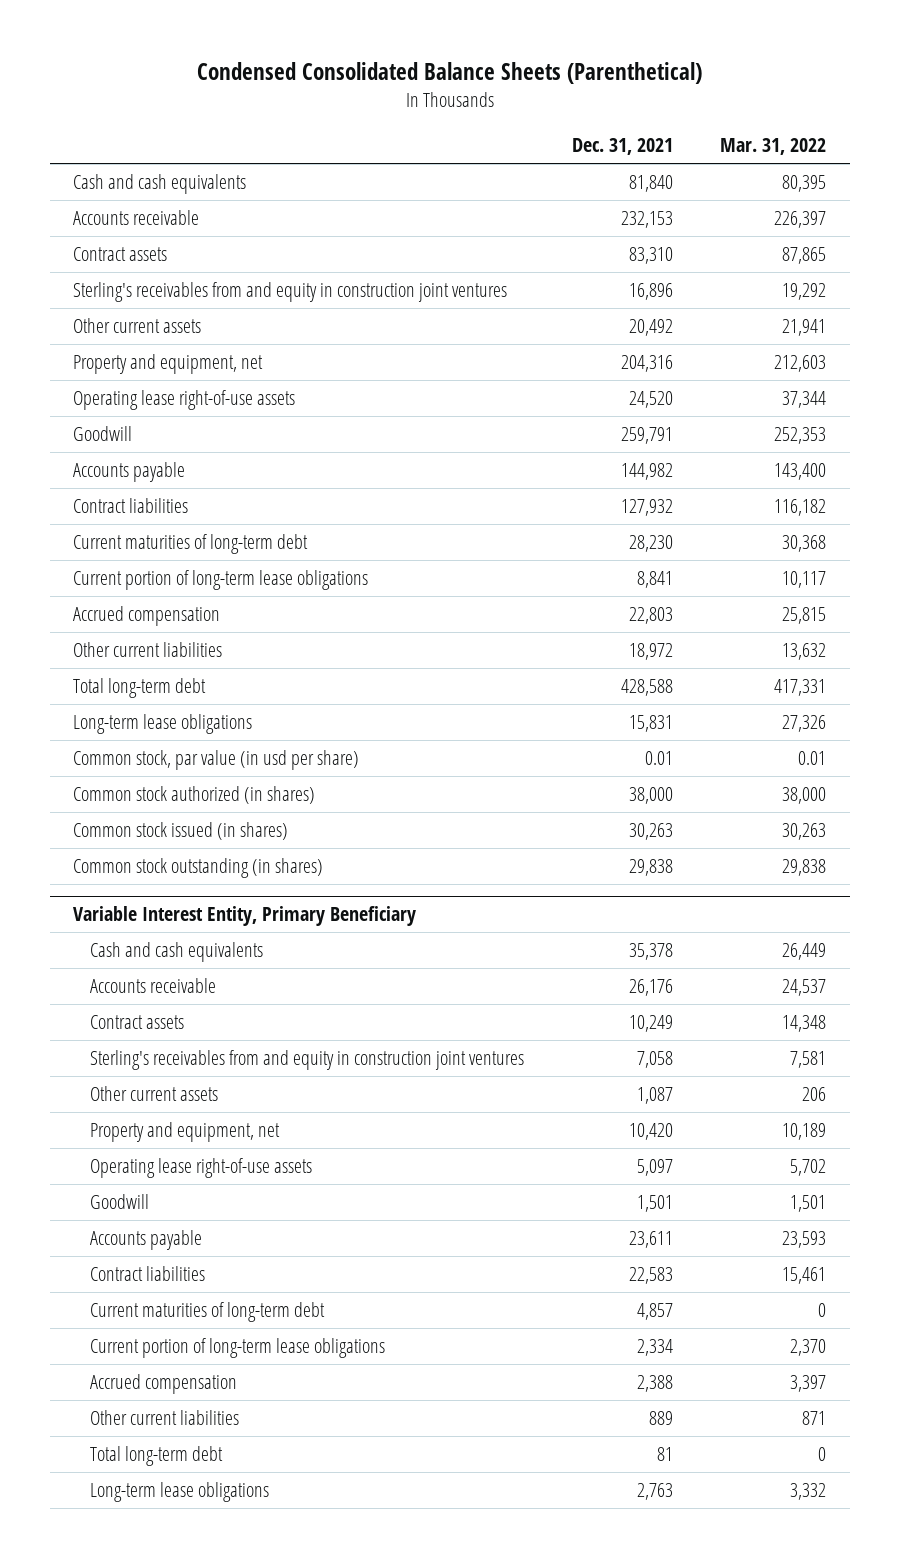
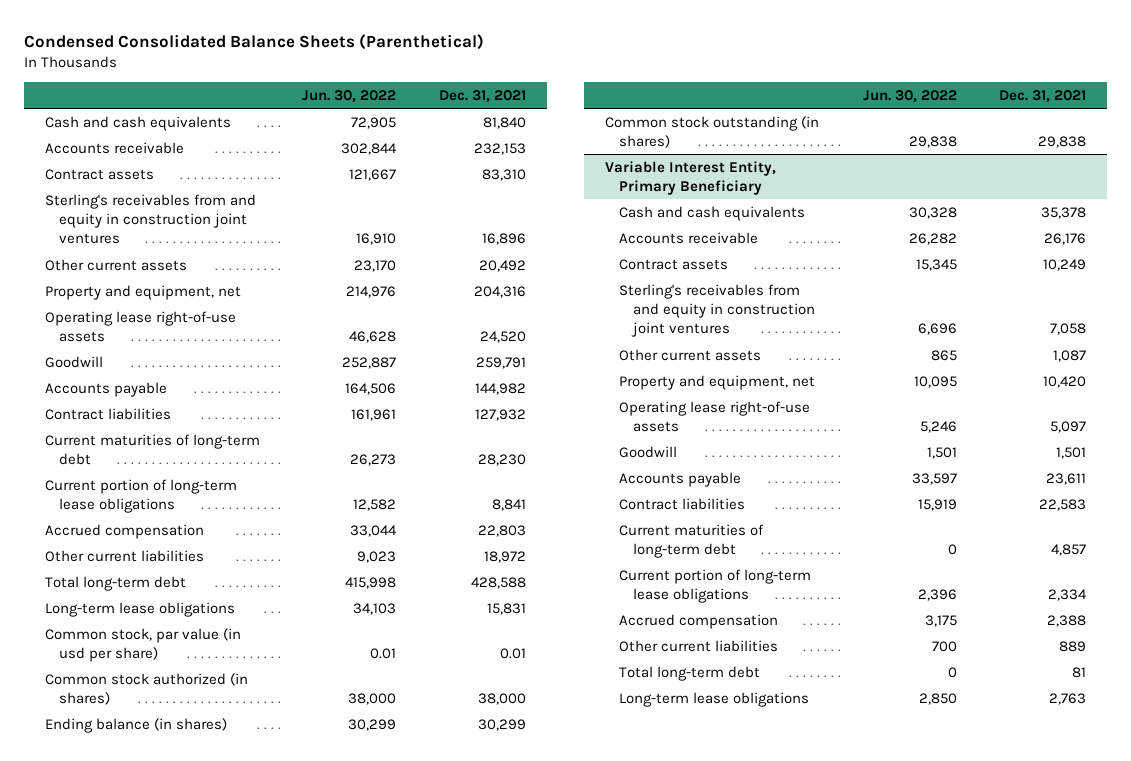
- | Dec. 31, 2021 | Mar. 31, 2022
+ | Jun. 30, 2022 | Dec. 31, 2021
- Common stock issued (in shares) | 30,263 | 30,263
+ Ending balance (in shares) | 30,299 | 30,299

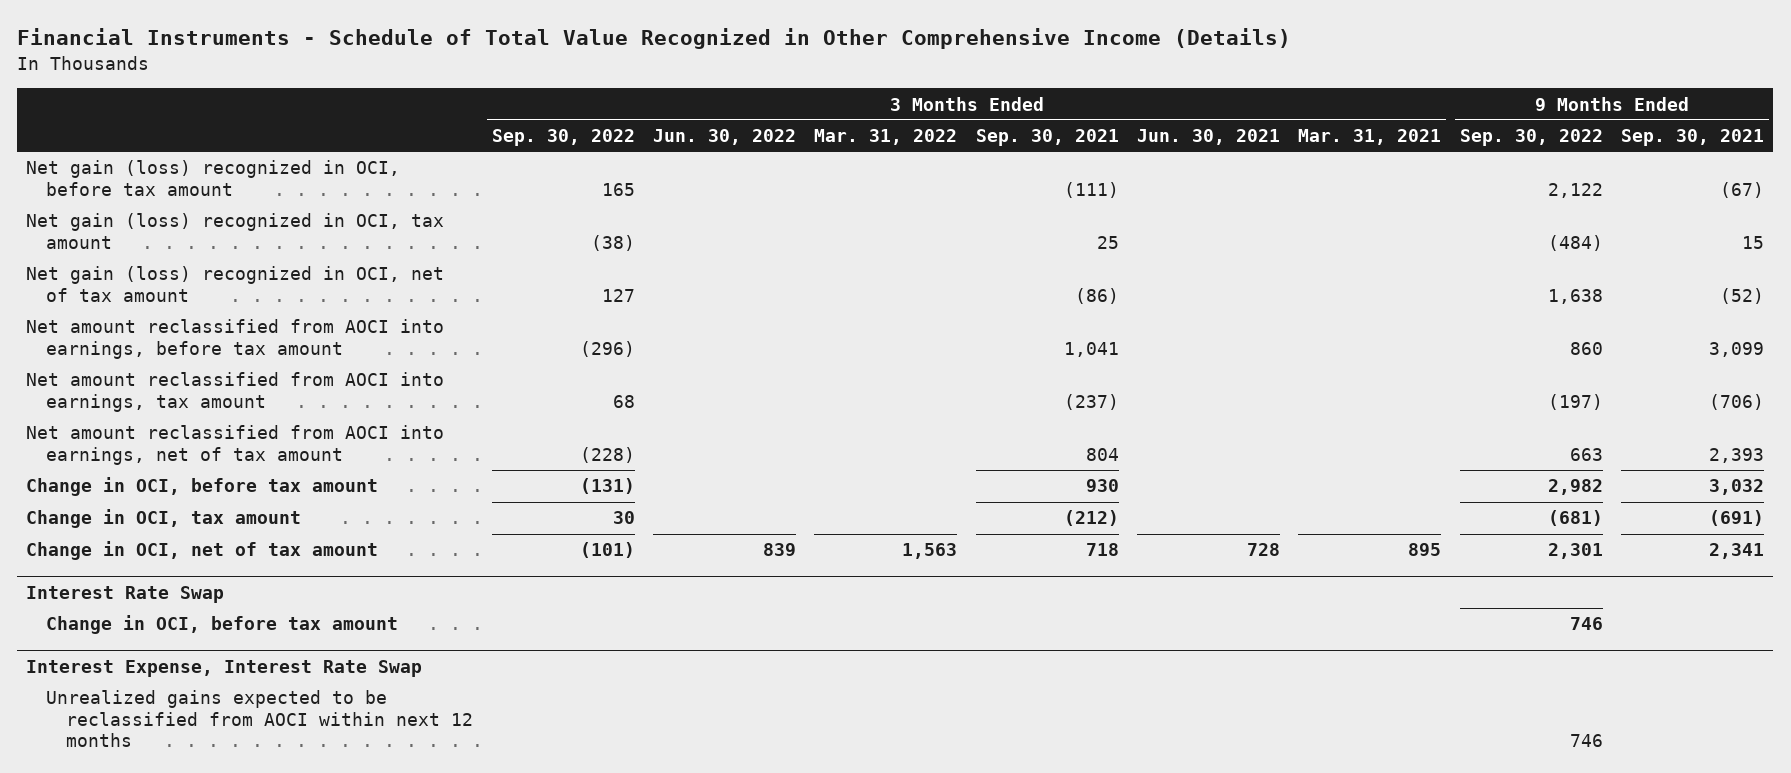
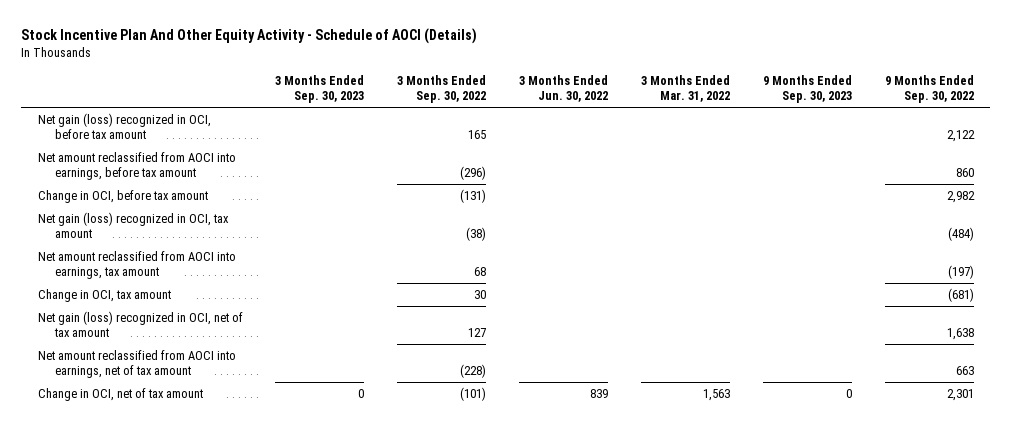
- Financial Instruments - Schedule of Total Value Recognized in Other Comprehensive Income (Details)
+ Stock Incentive Plan And Other Equity Activity - Schedule of AOCI (Details)
- | 3 Months Ended Sep. 30, 2022 | 3 Months Ended Jun. 30, 2022 | 3 Months Ended Mar. 31, 2022 | 3 Months Ended Sep. 30, 2021 | 3 Months Ended Jun. 30, 2021 | 3 Months Ended Mar. 31, 2021 | 9 Months Ended Sep. 30, 2022 | 9 Months Ended Sep. 30, 2021
+ | 3 Months Ended Sep. 30, 2023 | 3 Months Ended Sep. 30, 2022 | 3 Months Ended Jun. 30, 2022 | 3 Months Ended Mar. 31, 2022 | 9 Months Ended Sep. 30, 2023 | 9 Months Ended Sep. 30, 2022
moved down: Net gain (loss) recognized in OCI, tax amount | | (38) | | | | (484)
moved down: Net amount reclassified from AOCI into earnings, tax amount | | 68 | | | | (197)
moved down: Net gain (loss) recognized in OCI, net of tax amount | | 127 | | | | 1,638
moved down: Net amount reclassified from AOCI into earnings, net of tax amount | | (228) | | | | 663
- Interest Rate Swap
- Change in OCI, before tax amount | | | | | | | 746 |
- Interest Expense, Interest Rate Swap
- Unrealized gains expected to be reclassified from AOCI within next 12 months | | | | | | | 746 |

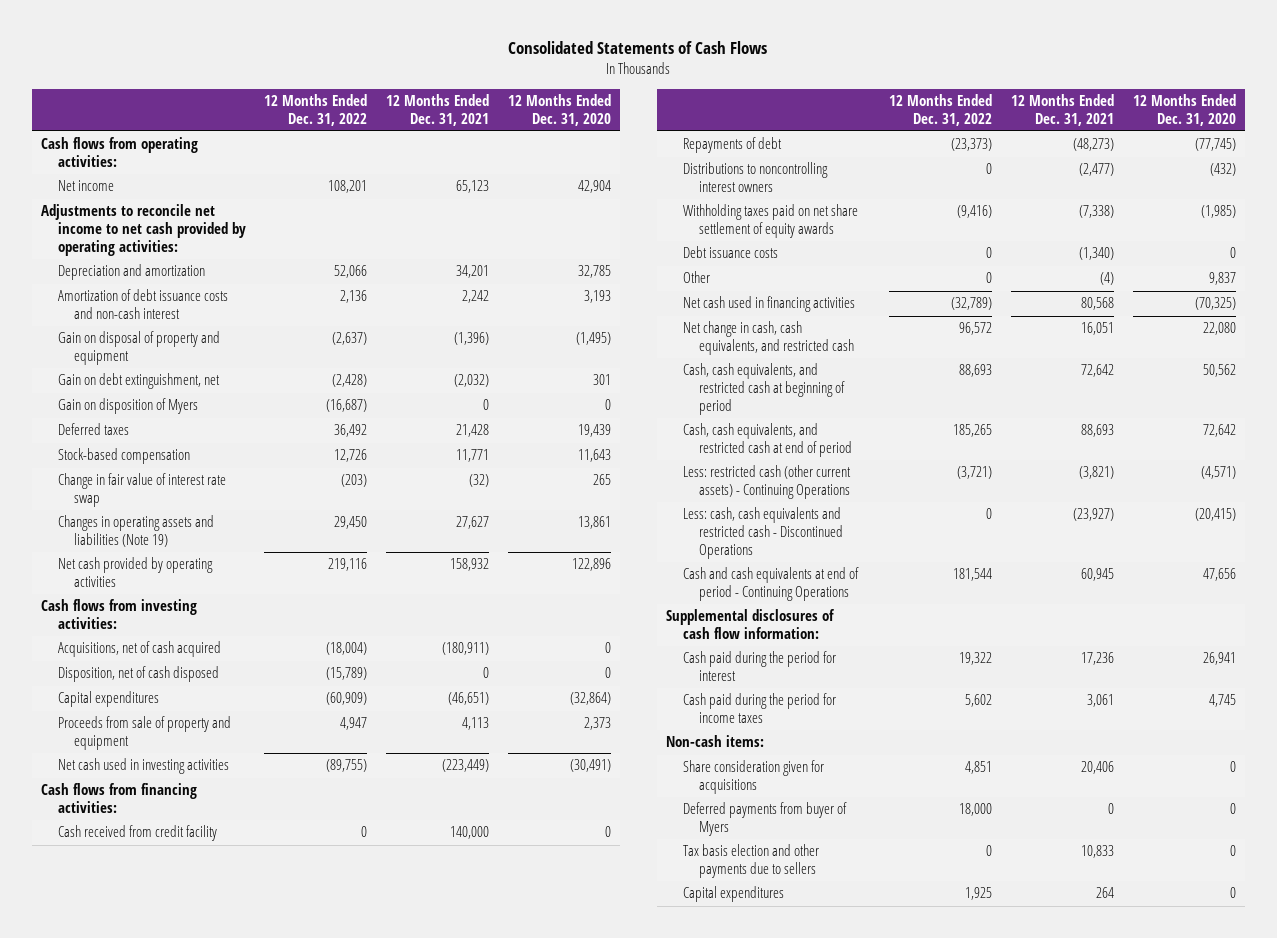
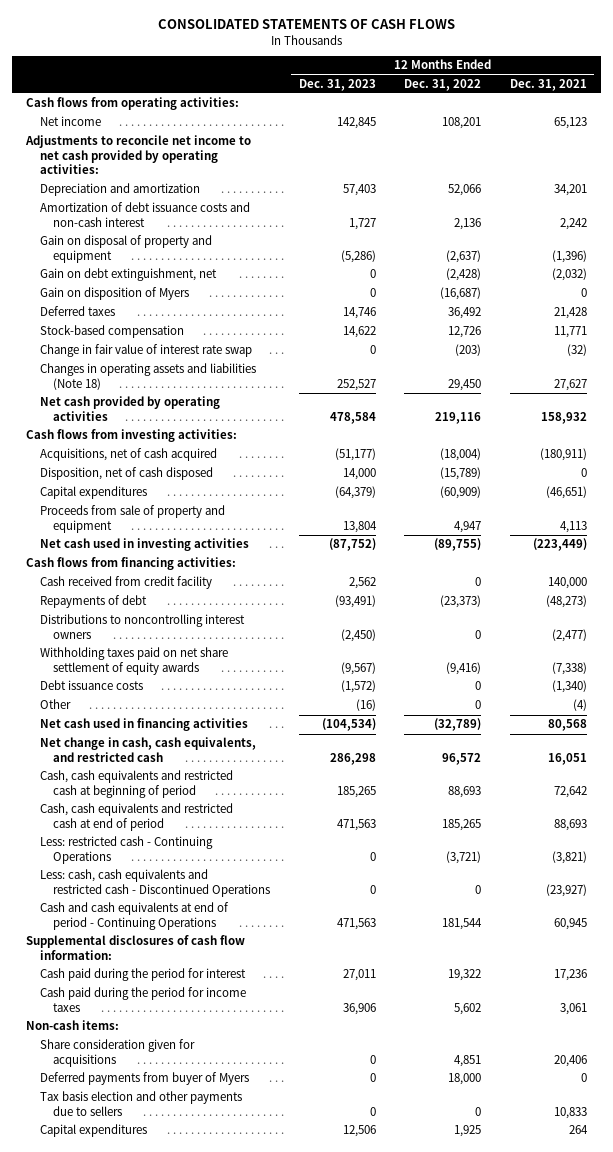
- Consolidated Statements of Cash Flows
+ CONSOLIDATED STATEMENTS OF CASH FLOWS
- | 12 Months Ended Dec. 31, 2022 | 12 Months Ended Dec. 31, 2021 | 12 Months Ended Dec. 31, 2020
+ | 12 Months Ended Dec. 31, 2023 | 12 Months Ended Dec. 31, 2022 | 12 Months Ended Dec. 31, 2021
- Changes in operating assets and liabilities (Note 19) | 29,450 | 27,627 | 13,861
+ Changes in operating assets and liabilities (Note 18) | 252,527 | 29,450 | 27,627
- Cash, cash equivalents, and restricted cash at beginning of period | 88,693 | 72,642 | 50,562
- Cash, cash equivalents, and restricted cash at end of period | 185,265 | 88,693 | 72,642
- Less: restricted cash (other current assets) - Continuing Operations | (3,721) | (3,821) | (4,571)
+ Cash, cash equivalents and restricted cash at beginning of period | 185,265 | 88,693 | 72,642
+ Cash, cash equivalents and restricted cash at end of period | 471,563 | 185,265 | 88,693
+ Less: restricted cash - Continuing Operations | 0 | (3,721) | (3,821)

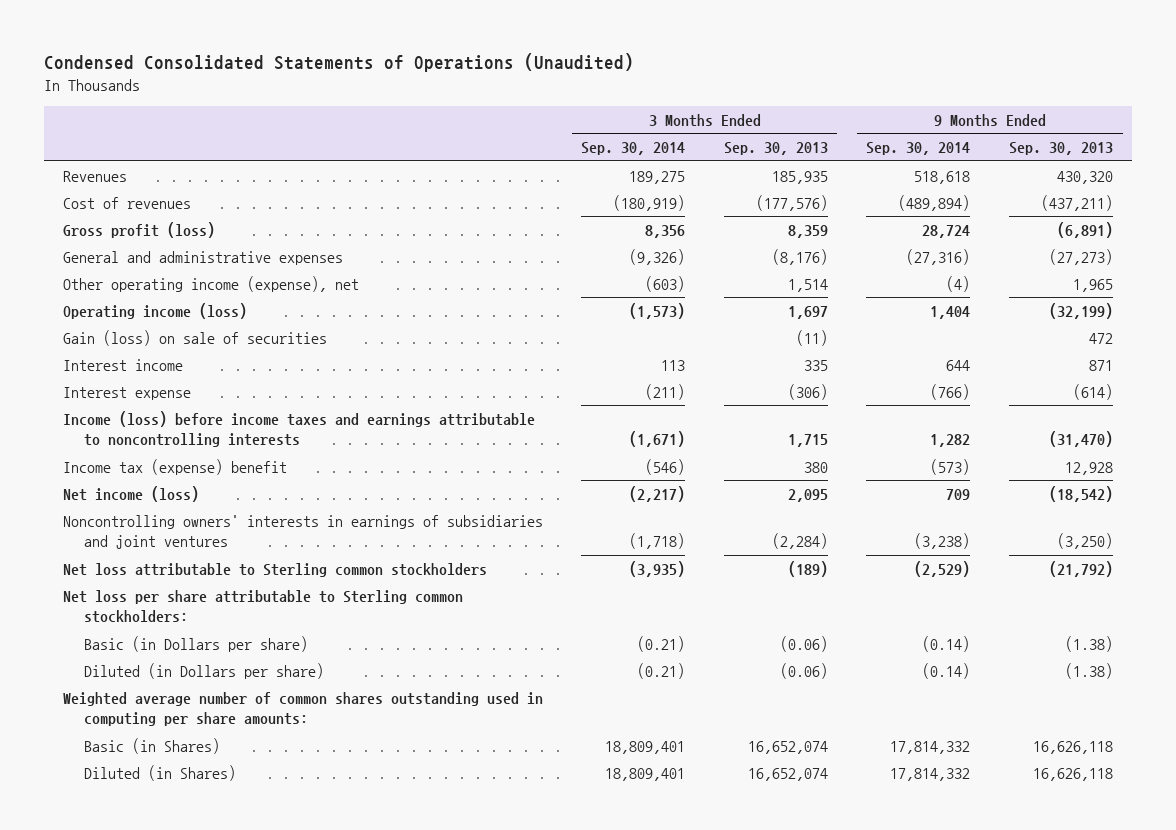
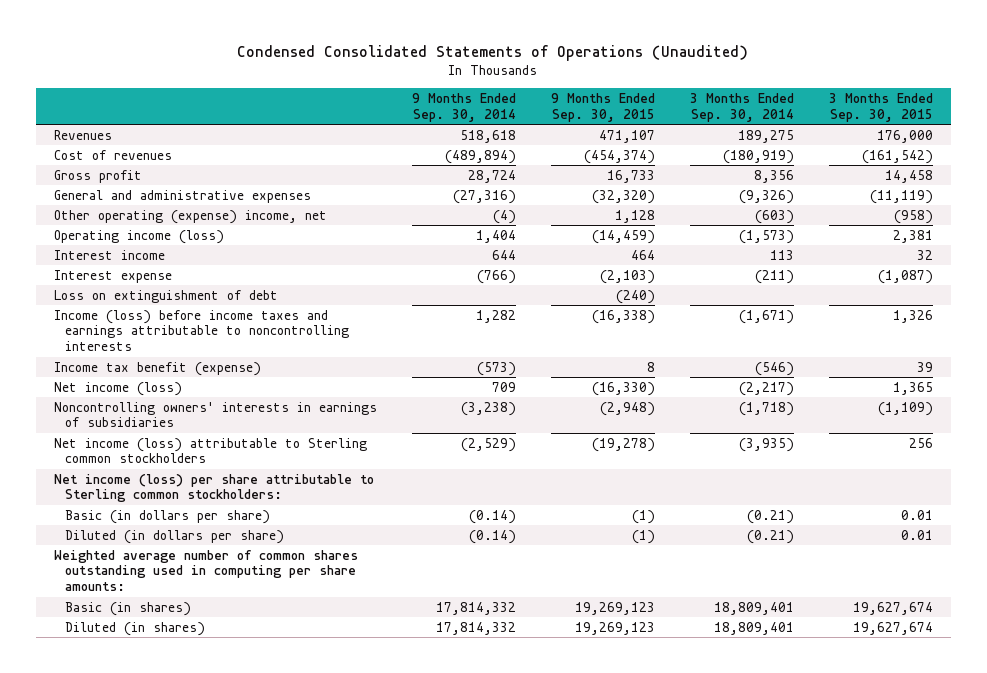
- | 3 Months Ended Sep. 30, 2014 | 3 Months Ended Sep. 30, 2013 | 9 Months Ended Sep. 30, 2014 | 9 Months Ended Sep. 30, 2013
+ | 9 Months Ended Sep. 30, 2014 | 9 Months Ended Sep. 30, 2015 | 3 Months Ended Sep. 30, 2014 | 3 Months Ended Sep. 30, 2015
- Gross profit (loss) | 8,356 | 8,359 | 28,724 | (6,891)
+ Gross profit | 28,724 | 16,733 | 8,356 | 14,458
- Other operating income (expense), net | (603) | 1,514 | (4) | 1,965
+ Other operating (expense) income, net | (4) | 1,128 | (603) | (958)
- Gain (loss) on sale of securities | | (11) | | 472
+ Loss on extinguishment of debt | | (240) | |
- Income tax (expense) benefit | (546) | 380 | (573) | 12,928
+ Income tax benefit (expense) | (573) | 8 | (546) | 39
- Noncontrolling owners' interests in earnings of subsidiaries and joint ventures | (1,718) | (2,284) | (3,238) | (3,250)
- Net loss attributable to Sterling common stockholders | (3,935) | (189) | (2,529) | (21,792)
- Net loss per share attributable to Sterling common stockholders:
- Basic (in Dollars per share) | (0.21) | (0.06) | (0.14) | (1.38)
- Diluted (in Dollars per share) | (0.21) | (0.06) | (0.14) | (1.38)
+ Noncontrolling owners' interests in earnings of subsidiaries | (3,238) | (2,948) | (1,718) | (1,109)
+ Net income (loss) attributable to Sterling common stockholders | (2,529) | (19,278) | (3,935) | 256
+ Net income (loss) per share attributable to Sterling common stockholders:
+ Basic (in dollars per share) | (0.14) | (1) | (0.21) | 0.01
+ Diluted (in dollars per share) | (0.14) | (1) | (0.21) | 0.01
- Basic (in Shares) | 18,809,401 | 16,652,074 | 17,814,332 | 16,626,118
- Diluted (in Shares) | 18,809,401 | 16,652,074 | 17,814,332 | 16,626,118
+ Basic (in shares) | 17,814,332 | 19,269,123 | 18,809,401 | 19,627,674
+ Diluted (in shares) | 17,814,332 | 19,269,123 | 18,809,401 | 19,627,674

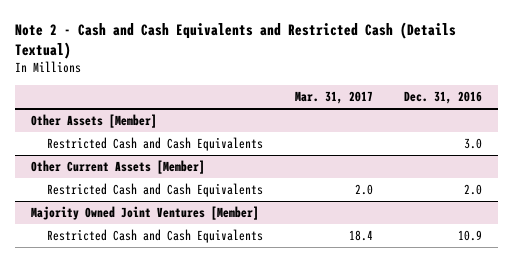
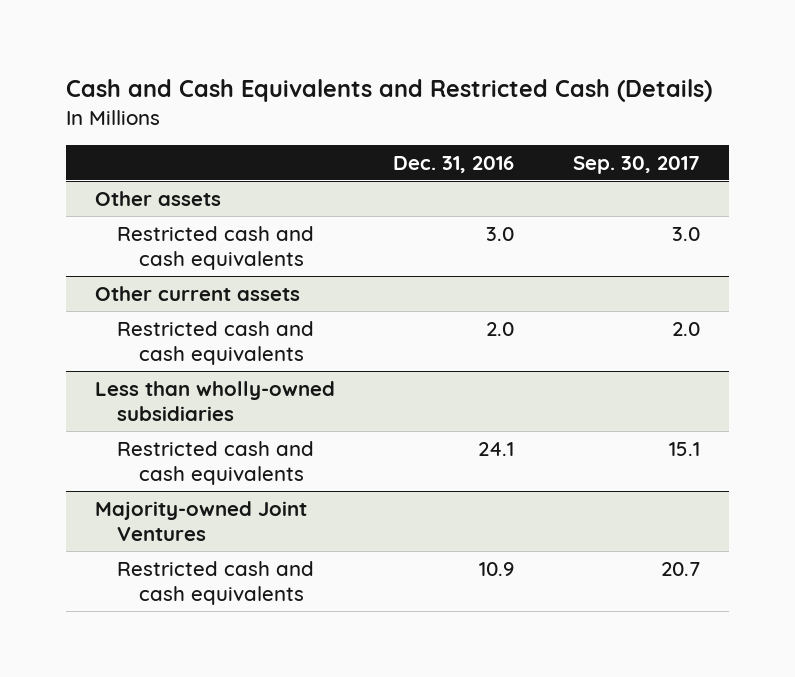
- Note 2 - Cash and Cash Equivalents and Restricted Cash (Details Textual)
+ Cash and Cash Equivalents and Restricted Cash (Details)
- | Mar. 31, 2017 | Dec. 31, 2016
+ | Dec. 31, 2016 | Sep. 30, 2017
- Other Assets [Member]
- Restricted Cash and Cash Equivalents | | 3.0
- Other Current Assets [Member]
- Restricted Cash and Cash Equivalents | 2.0 | 2.0
- Majority Owned Joint Ventures [Member]
- Restricted Cash and Cash Equivalents | 18.4 | 10.9
+ Other assets
+ Restricted cash and cash equivalents | 3.0 | 3.0
+ Other current assets
+ Restricted cash and cash equivalents | 2.0 | 2.0
+ Less than wholly-owned subsidiaries
+ Restricted cash and cash equivalents | 24.1 | 15.1
+ Majority-owned Joint Ventures
+ Restricted cash and cash equivalents | 10.9 | 20.7

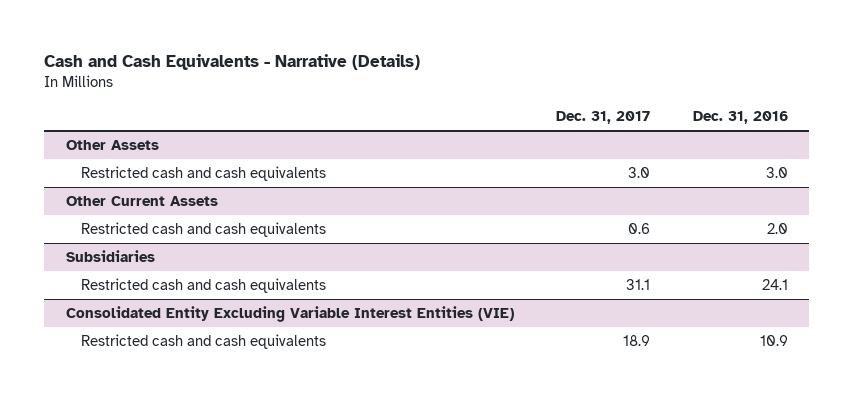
- Cash and Cash Equivalents and Restricted Cash (Details)
+ Cash and Cash Equivalents - Narrative (Details)
- | Dec. 31, 2016 | Sep. 30, 2017
+ | Dec. 31, 2017 | Dec. 31, 2016
- Other assets
+ Other Assets
- Other current assets
+ Other Current Assets
- Less than wholly-owned subsidiaries
+ Subsidiaries
- Majority-owned Joint Ventures
+ Consolidated Entity Excluding Variable Interest Entities (VIE)

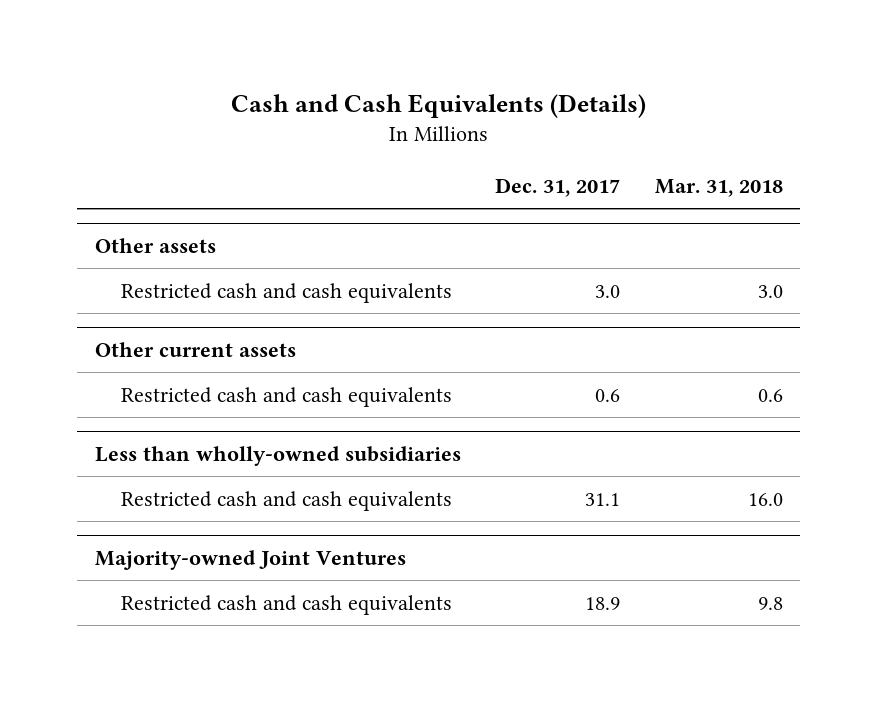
- Cash and Cash Equivalents - Narrative (Details)
+ Cash and Cash Equivalents (Details)
- | Dec. 31, 2017 | Dec. 31, 2016
+ | Dec. 31, 2017 | Mar. 31, 2018
- Other Assets
+ Other assets
- Other Current Assets
+ Other current assets
- Subsidiaries
+ Less than wholly-owned subsidiaries
- Consolidated Entity Excluding Variable Interest Entities (VIE)
+ Majority-owned Joint Ventures

